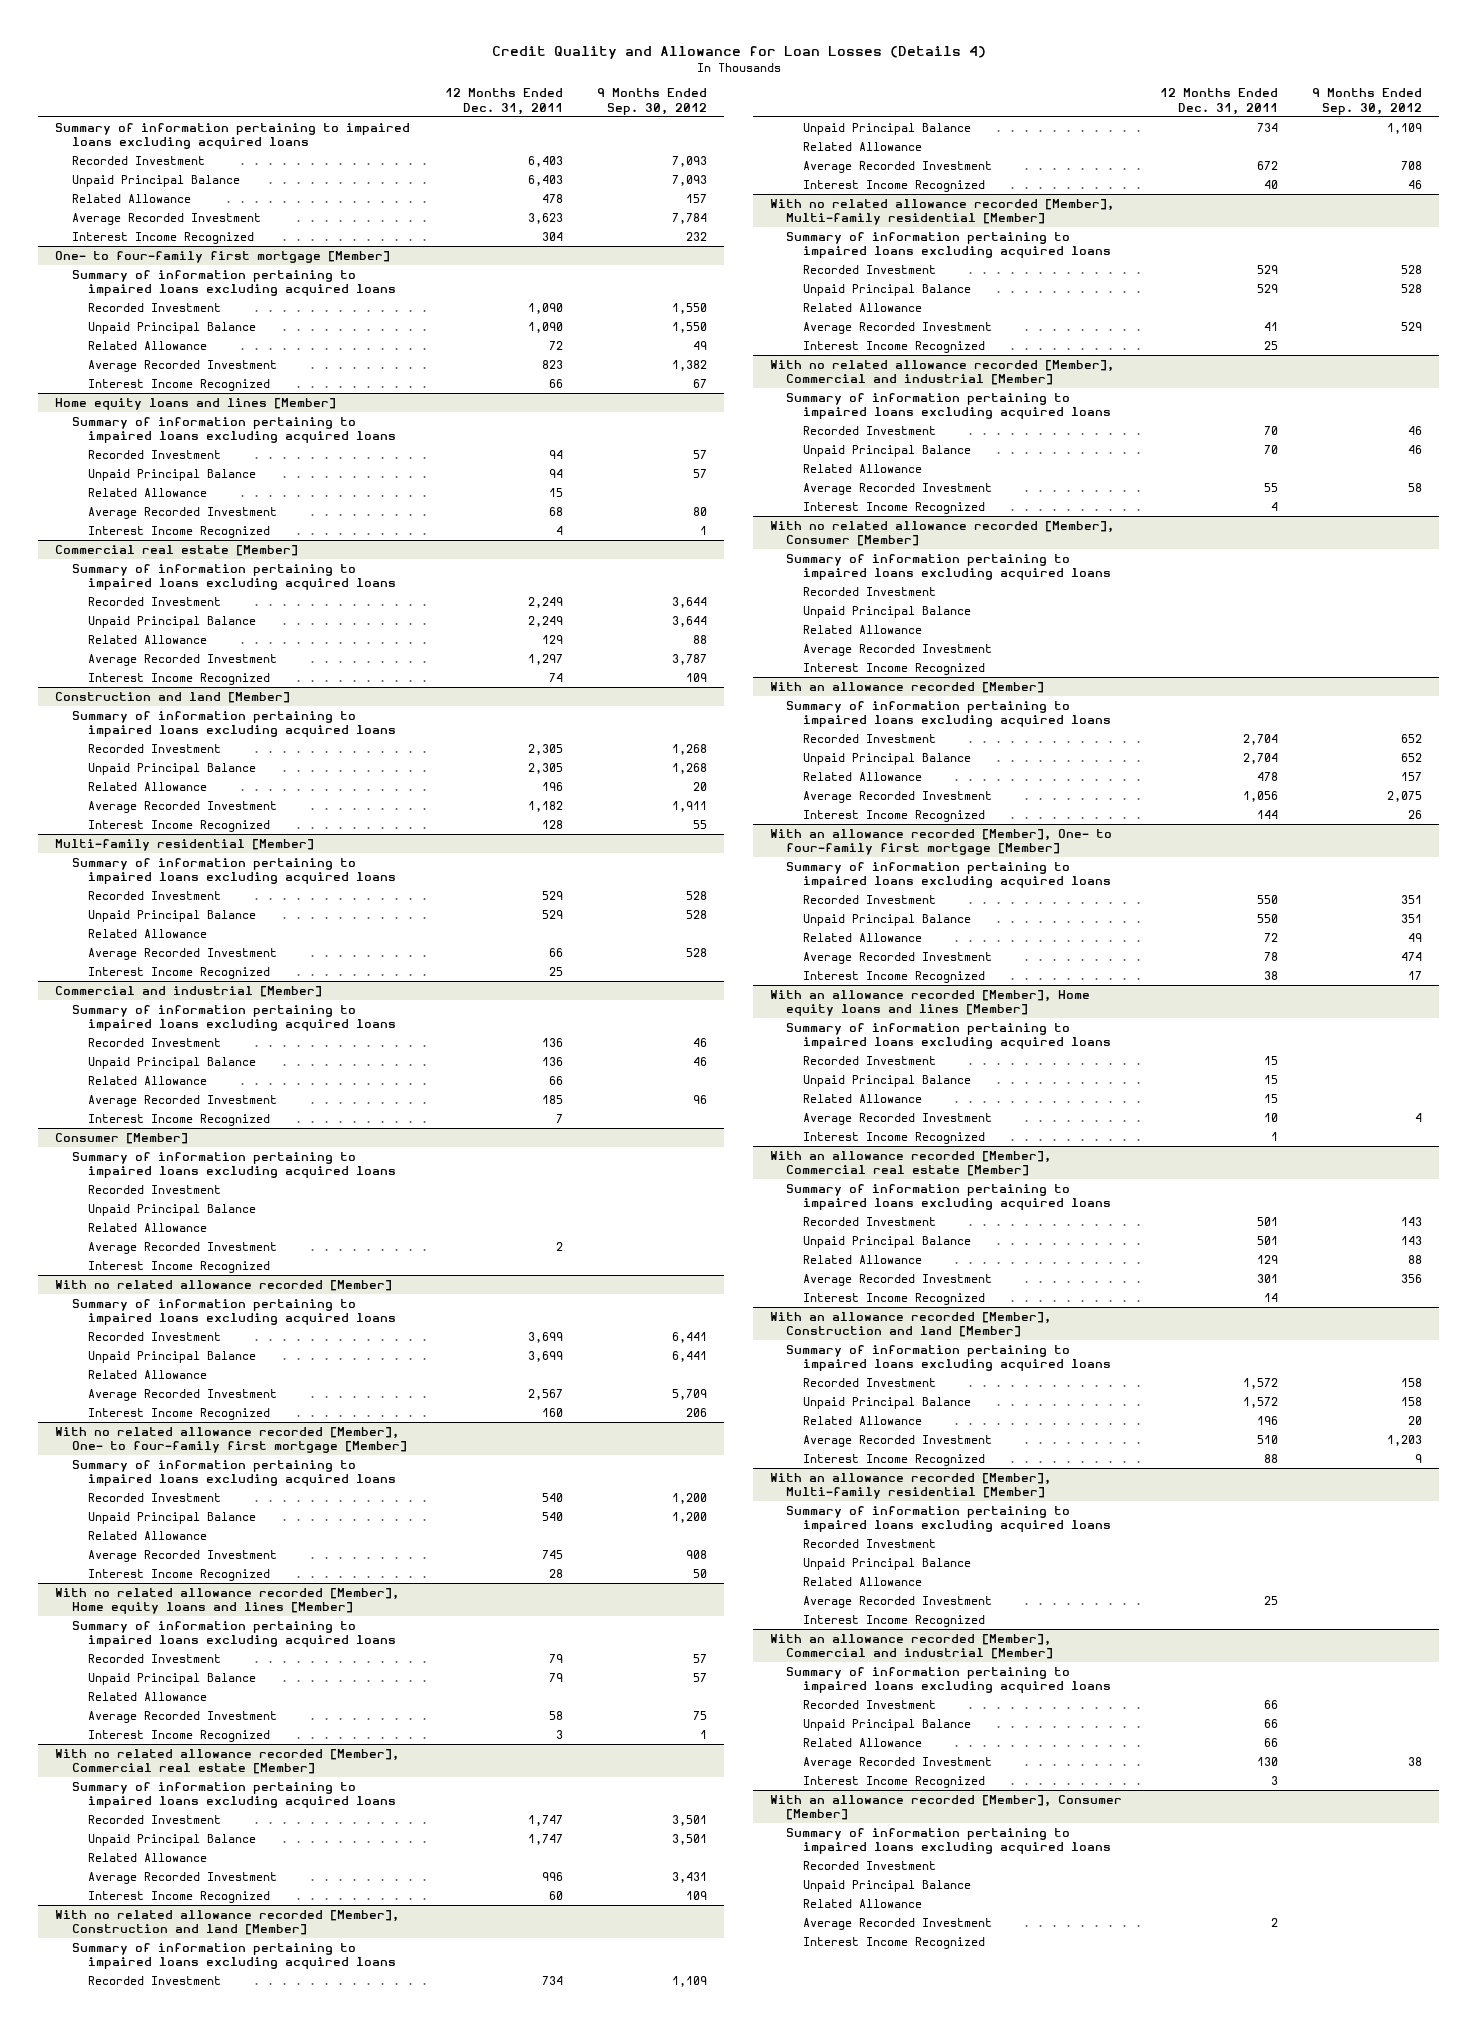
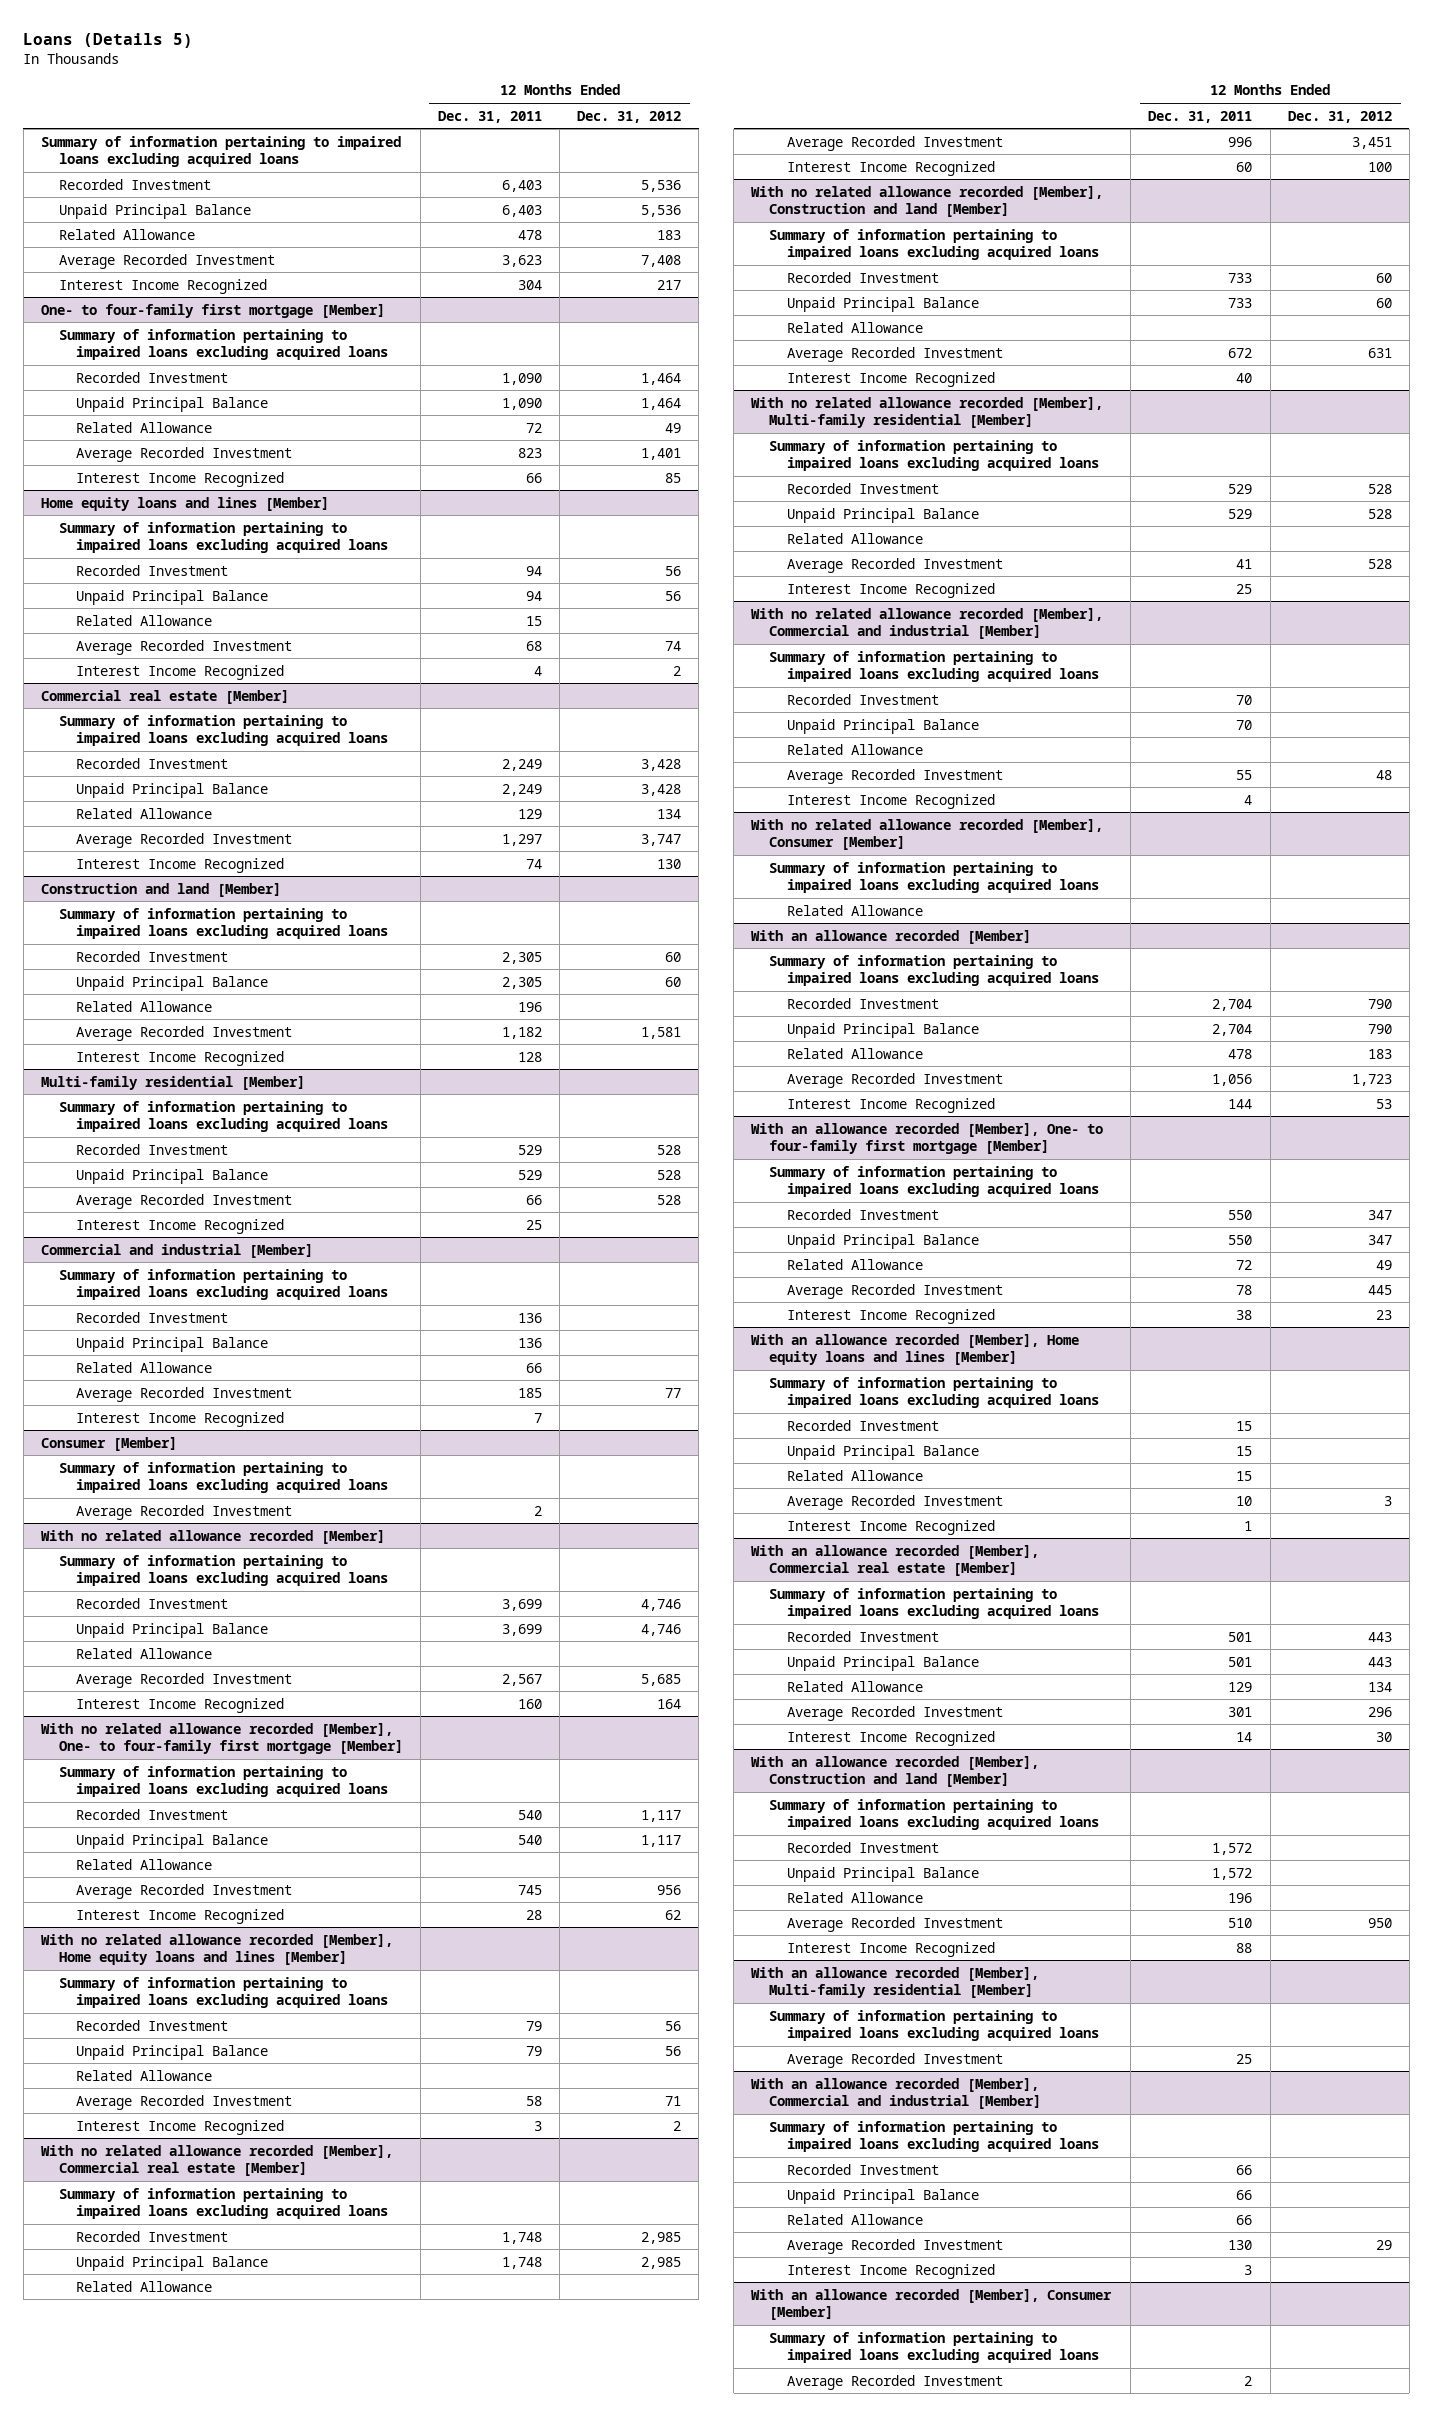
- Credit Quality and Allowance for Loan Losses (Details 4)
+ Loans (Details 5)
- | 12 Months Ended Dec. 31, 2011 | 9 Months Ended Sep. 30, 2012
+ | 12 Months Ended Dec. 31, 2011 | 12 Months Ended Dec. 31, 2012
@ Multi-family residential [Member]
- Related Allowance
@ Consumer [Member]
- Recorded Investment
- Unpaid Principal Balance
- Related Allowance
- Interest Income Recognized
@ With no related allowance recorded [Member], Commercial real estate [Member]
- Recorded Investment | 1,747 | 3,501
- Unpaid Principal Balance | 1,747 | 3,501
+ Recorded Investment | 1,748 | 2,985
+ Unpaid Principal Balance | 1,748 | 2,985
@ With no related allowance recorded [Member], Construction and land [Member]
- Recorded Investment | 734 | 1,109
- Unpaid Principal Balance | 734 | 1,109
+ Recorded Investment | 733 | 60
+ Unpaid Principal Balance | 733 | 60
@ With no related allowance recorded [Member], Consumer [Member]
- Recorded Investment
- Unpaid Principal Balance
- Average Recorded Investment
- Interest Income Recognized
@ With an allowance recorded [Member], Multi-family residential [Member]
- Recorded Investment
- Unpaid Principal Balance
- Related Allowance
- Interest Income Recognized
@ With an allowance recorded [Member], Consumer [Member]
- Recorded Investment
- Unpaid Principal Balance
- Related Allowance
- Interest Income Recognized

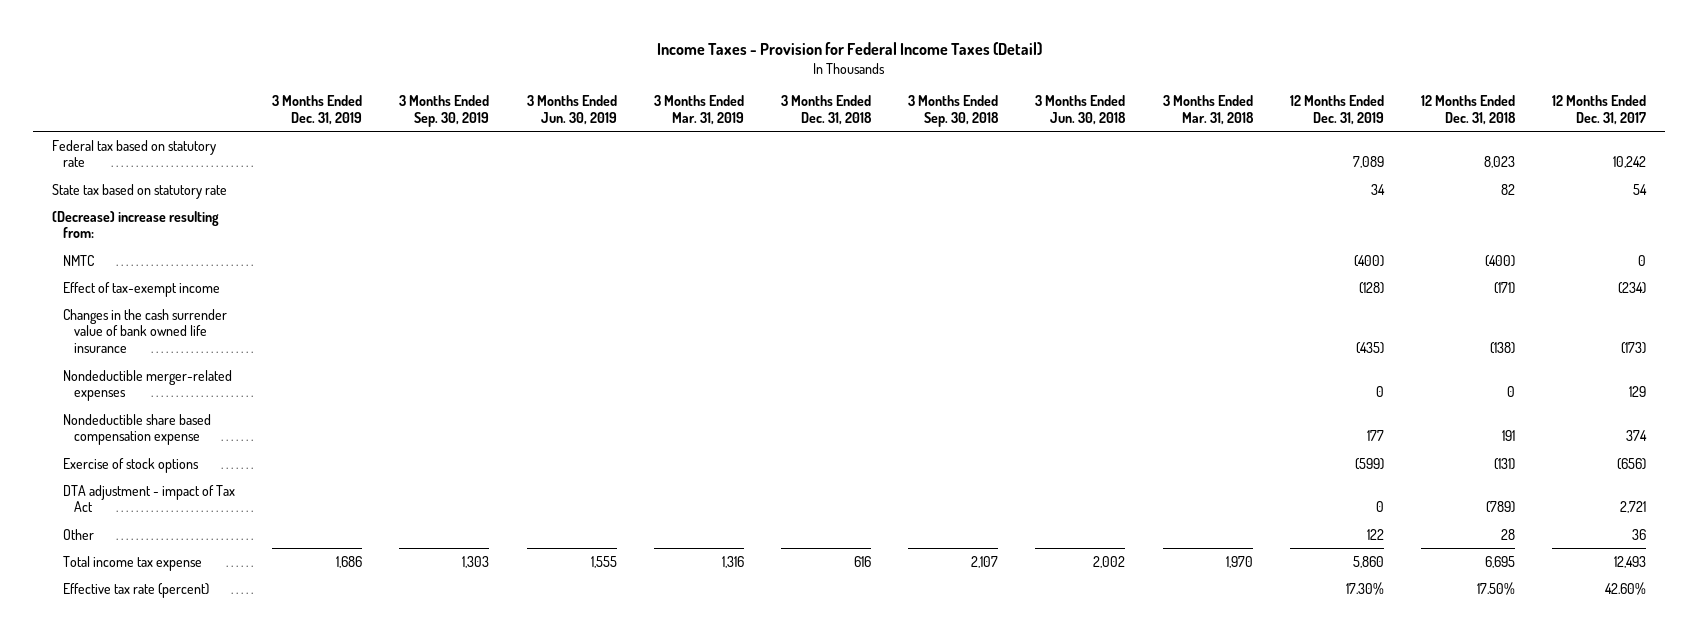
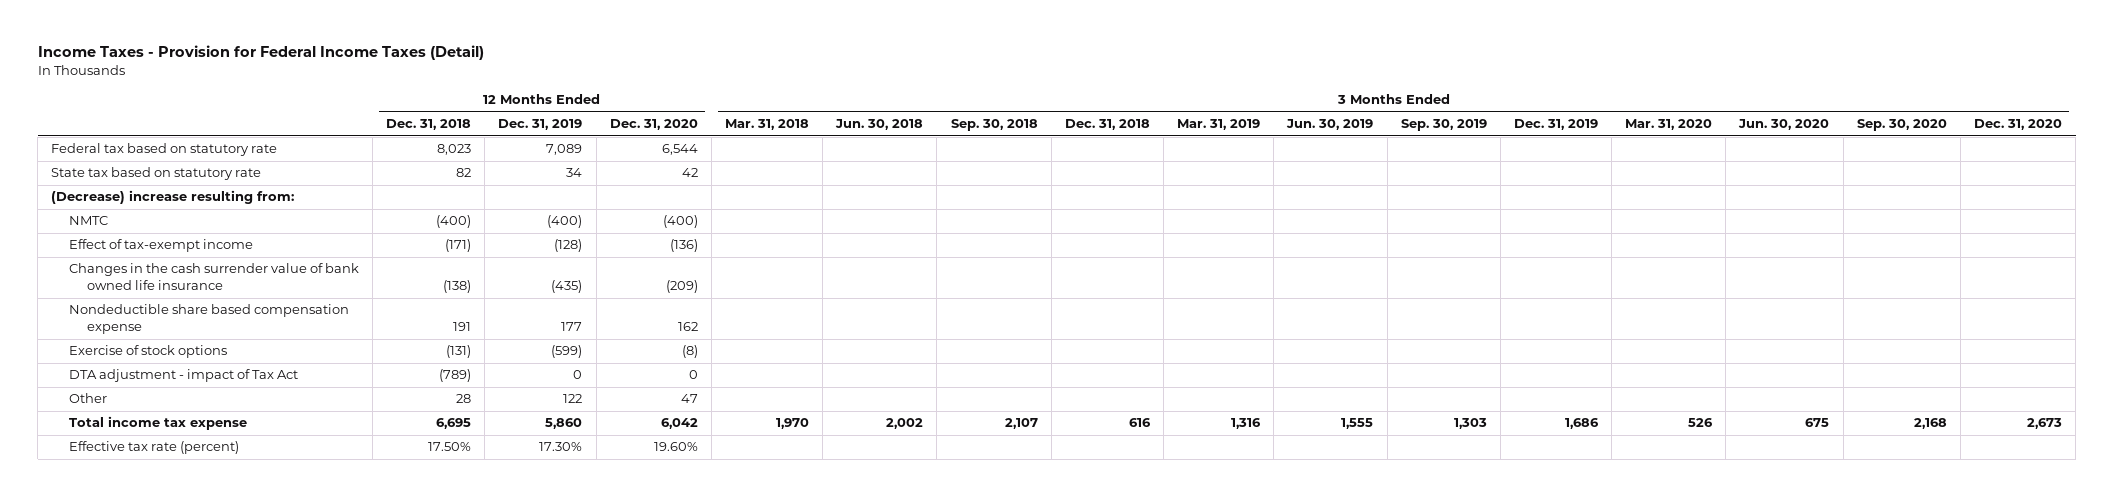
- | 3 Months Ended Dec. 31, 2019 | 3 Months Ended Sep. 30, 2019 | 3 Months Ended Jun. 30, 2019 | 3 Months Ended Mar. 31, 2019 | 3 Months Ended Dec. 31, 2018 | 3 Months Ended Sep. 30, 2018 | 3 Months Ended Jun. 30, 2018 | 3 Months Ended Mar. 31, 2018 | 12 Months Ended Dec. 31, 2019 | 12 Months Ended Dec. 31, 2018 | 12 Months Ended Dec. 31, 2017
+ | 12 Months Ended Dec. 31, 2018 | 12 Months Ended Dec. 31, 2019 | 12 Months Ended Dec. 31, 2020 | 3 Months Ended Mar. 31, 2018 | 3 Months Ended Jun. 30, 2018 | 3 Months Ended Sep. 30, 2018 | 3 Months Ended Dec. 31, 2018 | 3 Months Ended Mar. 31, 2019 | 3 Months Ended Jun. 30, 2019 | 3 Months Ended Sep. 30, 2019 | 3 Months Ended Dec. 31, 2019 | 3 Months Ended Mar. 31, 2020 | 3 Months Ended Jun. 30, 2020 | 3 Months Ended Sep. 30, 2020 | 3 Months Ended Dec. 31, 2020
- Nondeductible merger-related expenses | | | | | | | | | 0 | 0 | 129

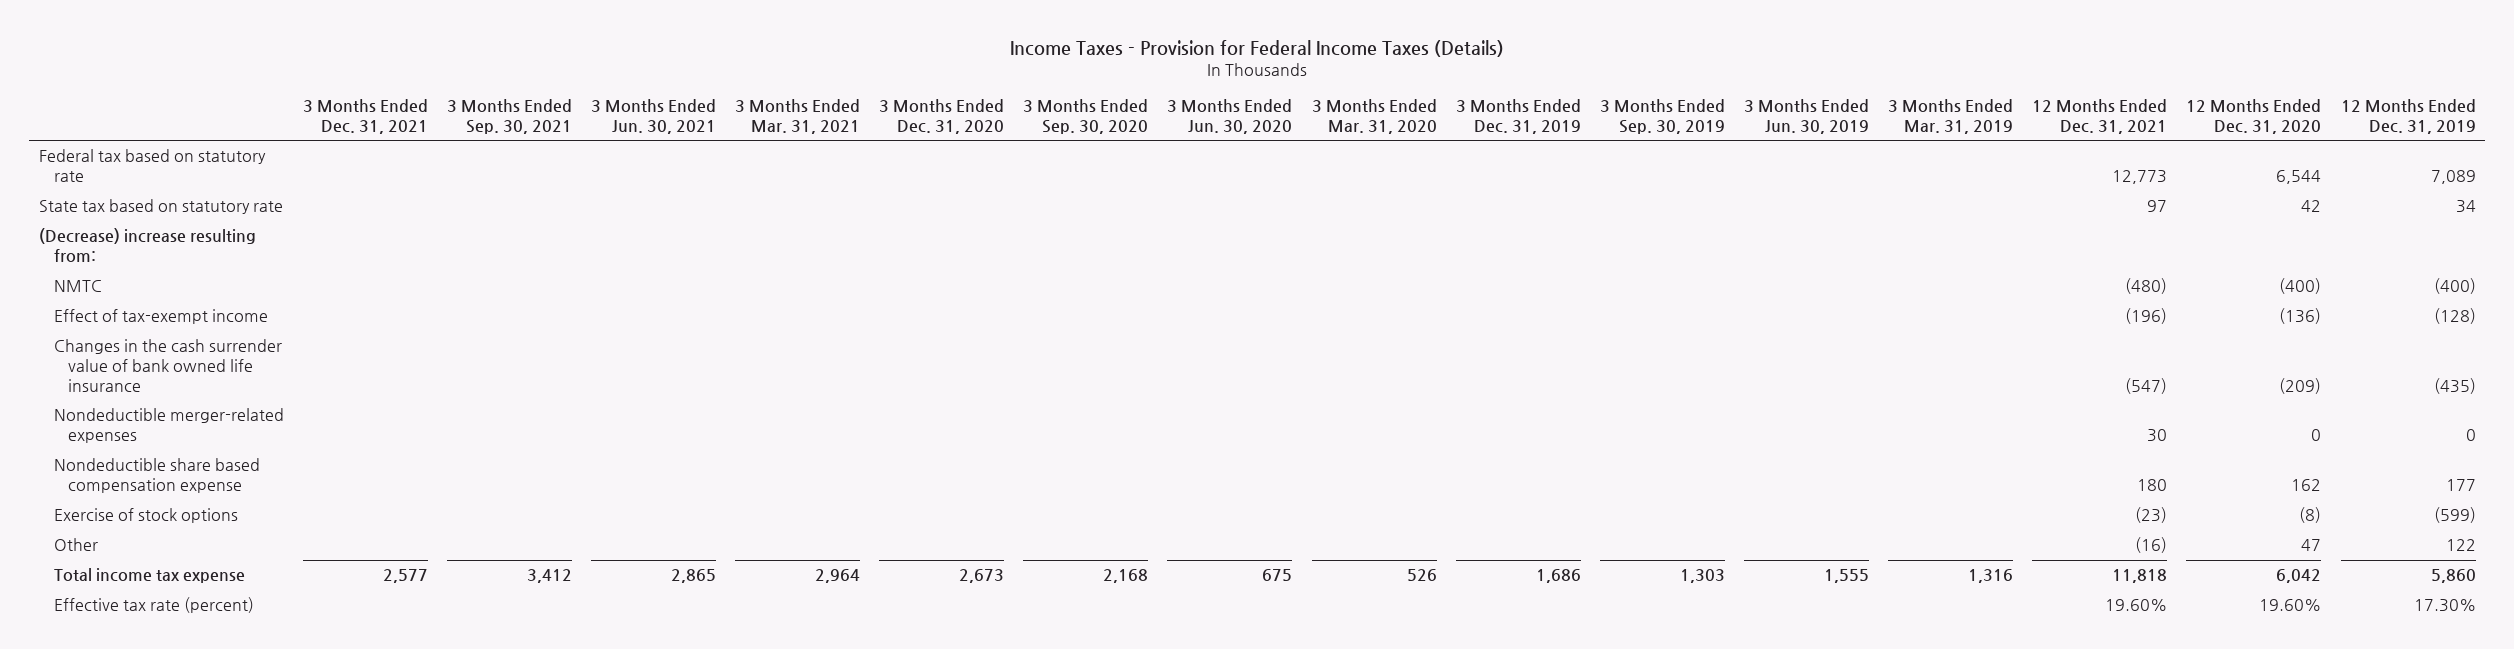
- Income Taxes - Provision for Federal Income Taxes (Detail)
+ Income Taxes - Provision for Federal Income Taxes (Details)
- | 12 Months Ended Dec. 31, 2018 | 12 Months Ended Dec. 31, 2019 | 12 Months Ended Dec. 31, 2020 | 3 Months Ended Mar. 31, 2018 | 3 Months Ended Jun. 30, 2018 | 3 Months Ended Sep. 30, 2018 | 3 Months Ended Dec. 31, 2018 | 3 Months Ended Mar. 31, 2019 | 3 Months Ended Jun. 30, 2019 | 3 Months Ended Sep. 30, 2019 | 3 Months Ended Dec. 31, 2019 | 3 Months Ended Mar. 31, 2020 | 3 Months Ended Jun. 30, 2020 | 3 Months Ended Sep. 30, 2020 | 3 Months Ended Dec. 31, 2020
+ | 3 Months Ended Dec. 31, 2021 | 3 Months Ended Sep. 30, 2021 | 3 Months Ended Jun. 30, 2021 | 3 Months Ended Mar. 31, 2021 | 3 Months Ended Dec. 31, 2020 | 3 Months Ended Sep. 30, 2020 | 3 Months Ended Jun. 30, 2020 | 3 Months Ended Mar. 31, 2020 | 3 Months Ended Dec. 31, 2019 | 3 Months Ended Sep. 30, 2019 | 3 Months Ended Jun. 30, 2019 | 3 Months Ended Mar. 31, 2019 | 12 Months Ended Dec. 31, 2021 | 12 Months Ended Dec. 31, 2020 | 12 Months Ended Dec. 31, 2019
+ Nondeductible merger-related expenses | | | | | | | | | | | | | 30 | 0 | 0
- DTA adjustment - impact of Tax Act | (789) | 0 | 0 | | | | | | | | | | | |

